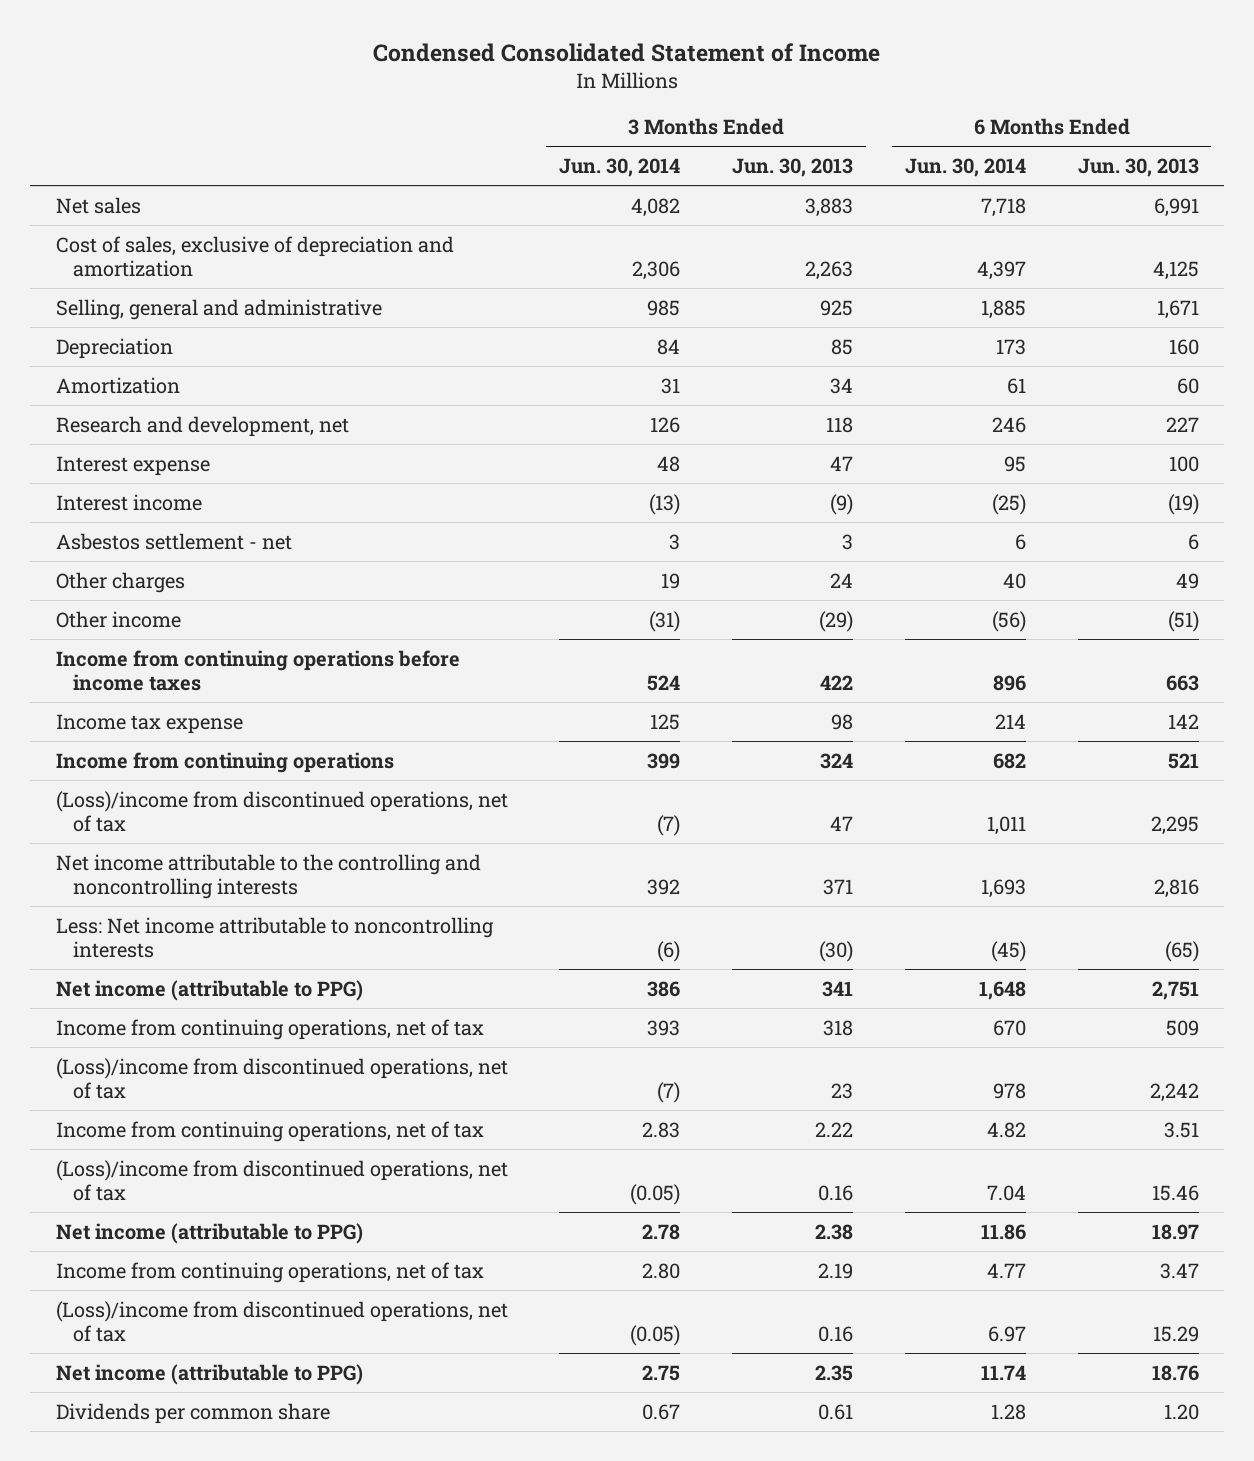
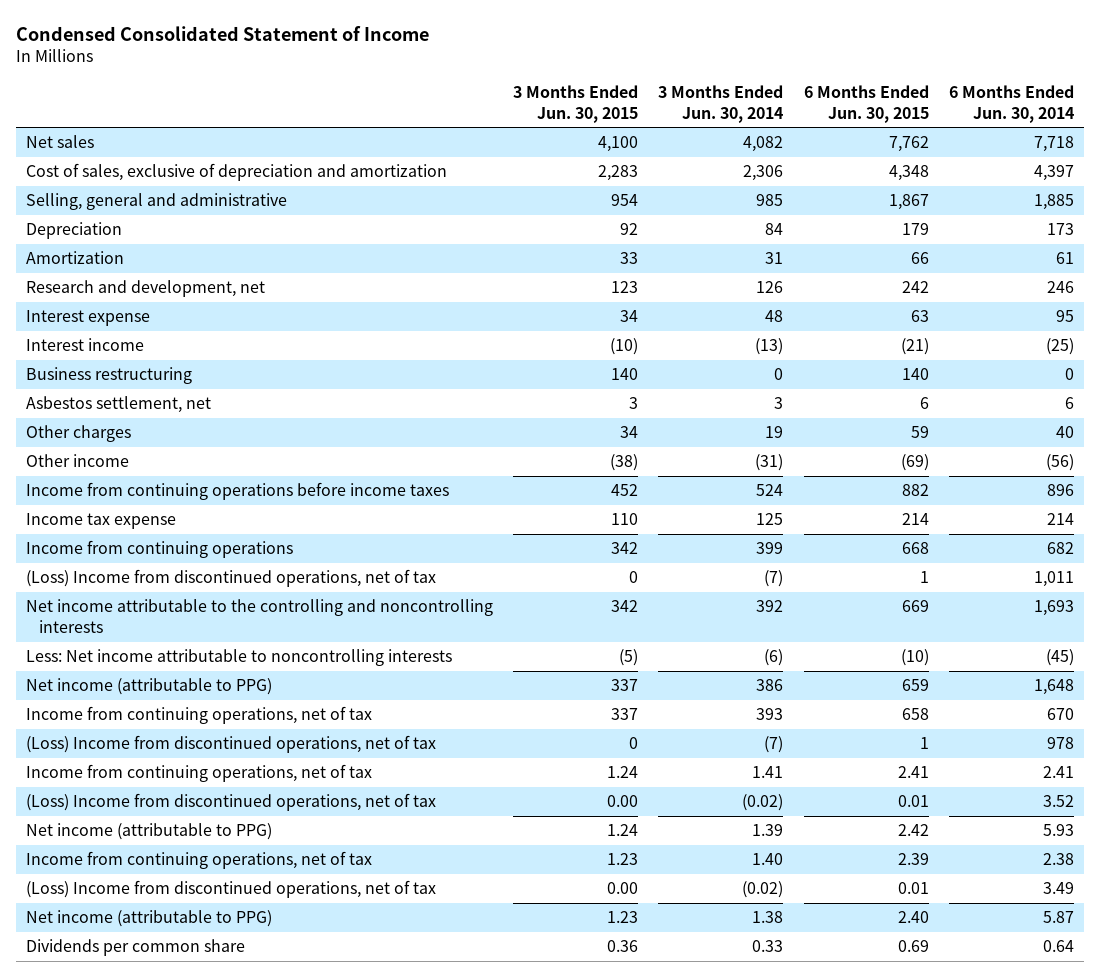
- | 3 Months Ended Jun. 30, 2014 | 3 Months Ended Jun. 30, 2013 | 6 Months Ended Jun. 30, 2014 | 6 Months Ended Jun. 30, 2013
+ | 3 Months Ended Jun. 30, 2015 | 3 Months Ended Jun. 30, 2014 | 6 Months Ended Jun. 30, 2015 | 6 Months Ended Jun. 30, 2014
- Asbestos settlement - net | 3 | 3 | 6 | 6
+ Business restructuring | 140 | 0 | 140 | 0
+ Asbestos settlement, net | 3 | 3 | 6 | 6
- (Loss)/income from discontinued operations, net of tax | (7) | 47 | 1,011 | 2,295
+ (Loss) Income from discontinued operations, net of tax | 0 | (7) | 1 | 1,011
- (Loss)/income from discontinued operations, net of tax | (7) | 23 | 978 | 2,242
- Income from continuing operations, net of tax | 2.83 | 2.22 | 4.82 | 3.51
- (Loss)/income from discontinued operations, net of tax | (0.05) | 0.16 | 7.04 | 15.46
- Net income (attributable to PPG) | 2.78 | 2.38 | 11.86 | 18.97
- Income from continuing operations, net of tax | 2.80 | 2.19 | 4.77 | 3.47
- (Loss)/income from discontinued operations, net of tax | (0.05) | 0.16 | 6.97 | 15.29
- Net income (attributable to PPG) | 2.75 | 2.35 | 11.74 | 18.76
- Dividends per common share | 0.67 | 0.61 | 1.28 | 1.20
+ (Loss) Income from discontinued operations, net of tax | 0 | (7) | 1 | 978
+ Income from continuing operations, net of tax | 1.24 | 1.41 | 2.41 | 2.41
+ (Loss) Income from discontinued operations, net of tax | 0.00 | (0.02) | 0.01 | 3.52
+ Net income (attributable to PPG) | 1.24 | 1.39 | 2.42 | 5.93
+ Income from continuing operations, net of tax | 1.23 | 1.40 | 2.39 | 2.38
+ (Loss) Income from discontinued operations, net of tax | 0.00 | (0.02) | 0.01 | 3.49
+ Net income (attributable to PPG) | 1.23 | 1.38 | 2.40 | 5.87
+ Dividends per common share | 0.36 | 0.33 | 0.69 | 0.64

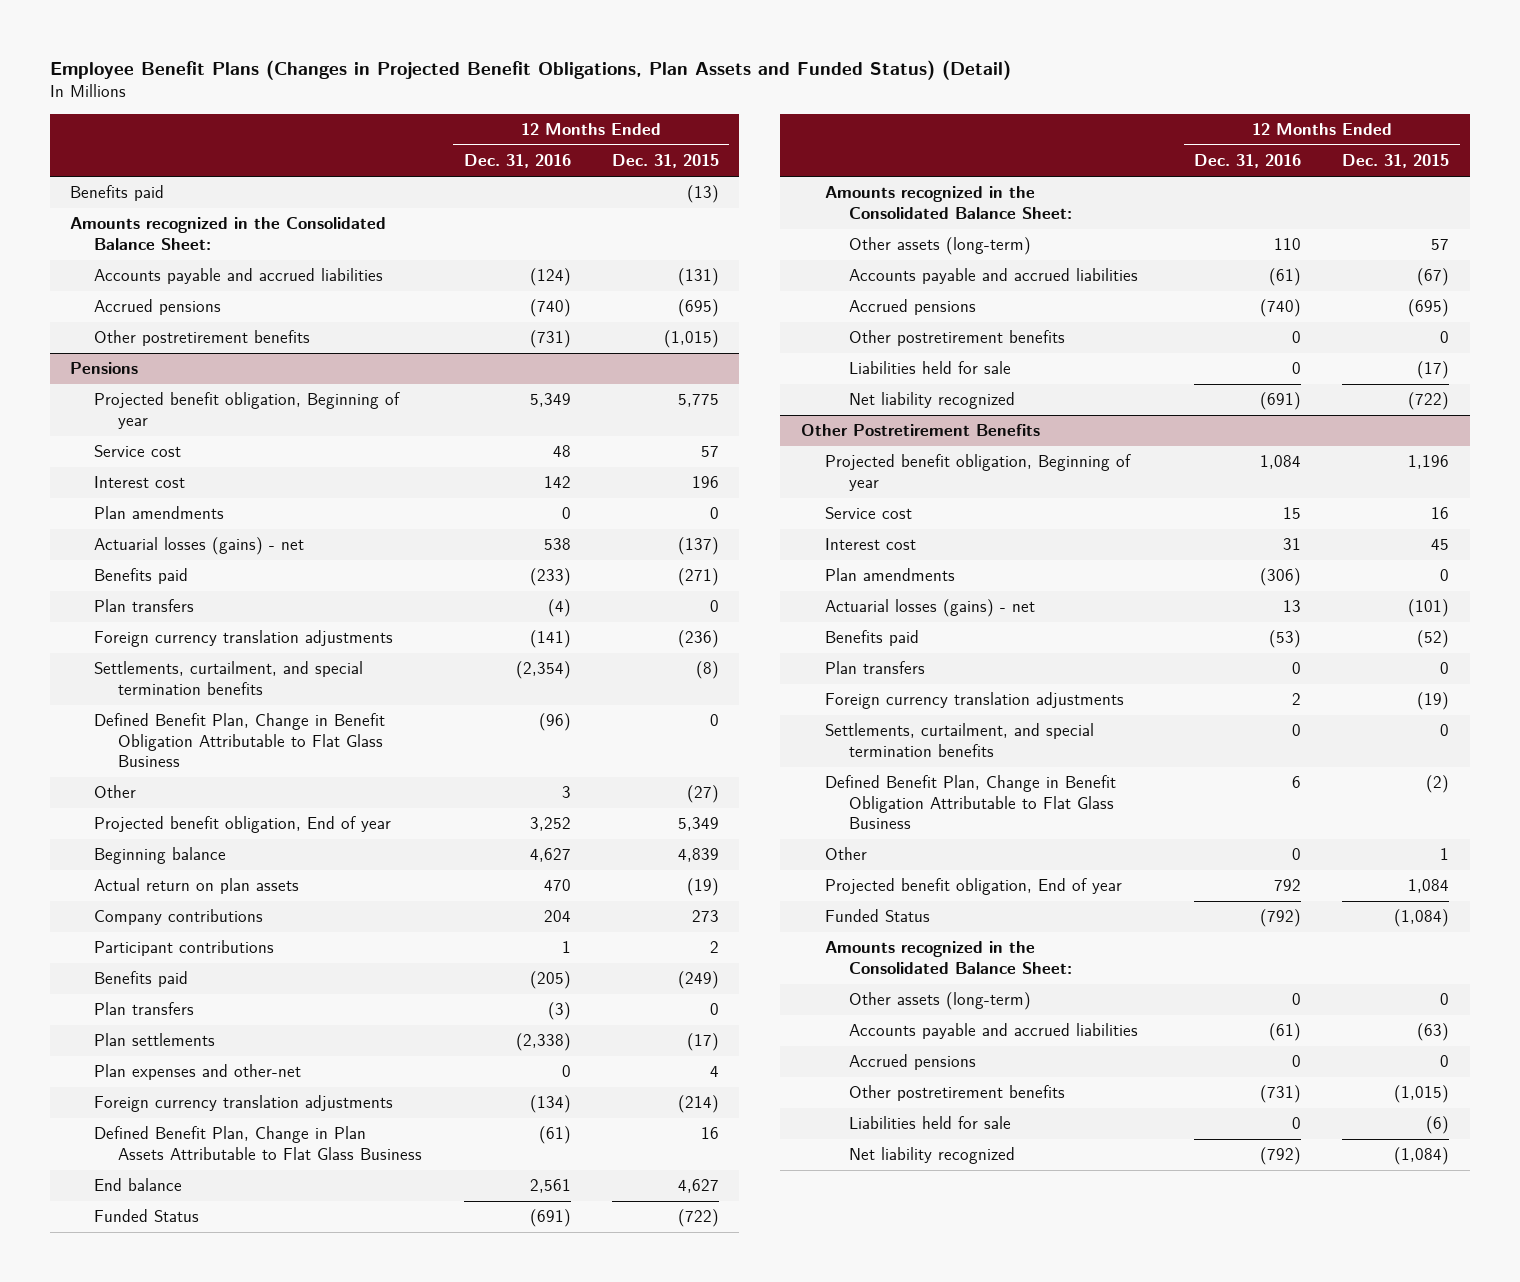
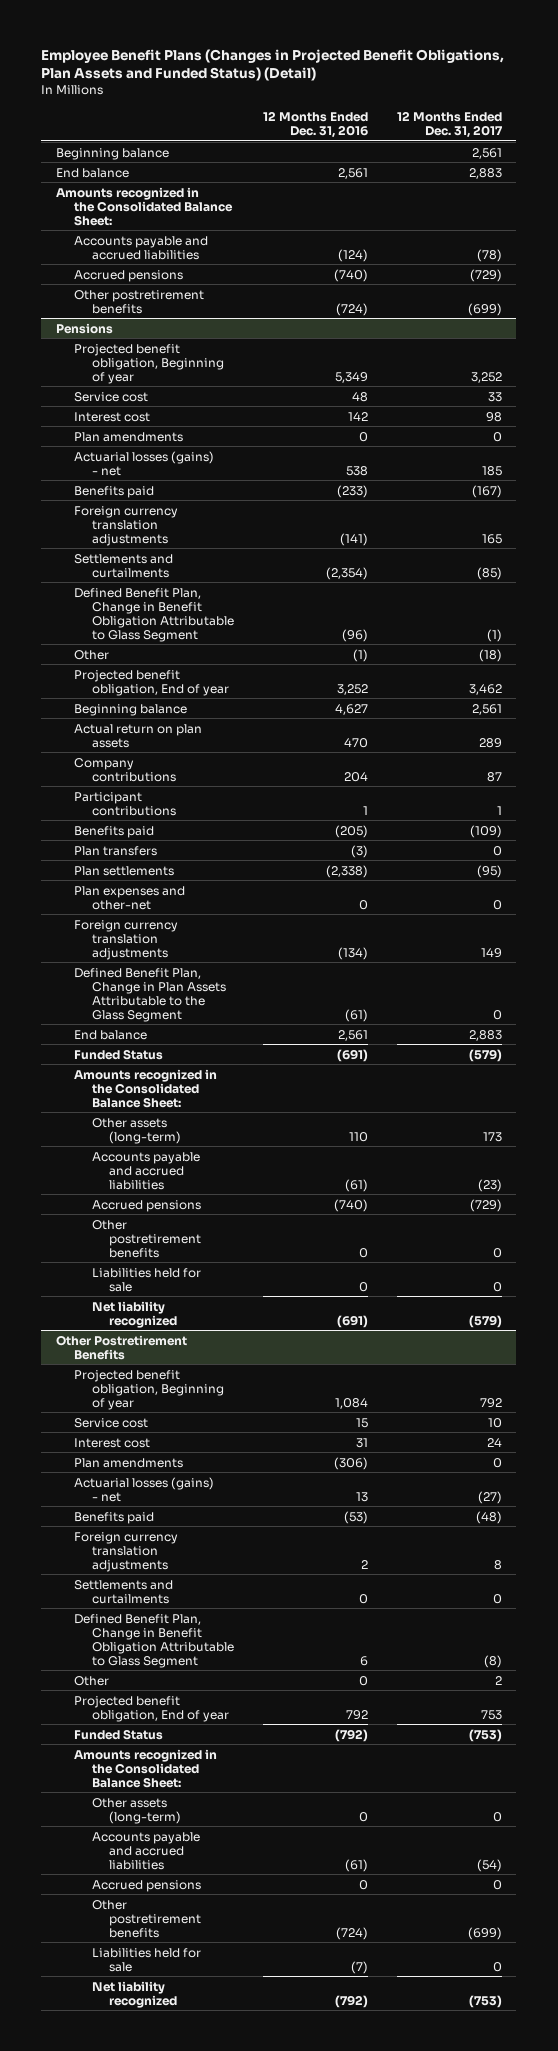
- | 12 Months Ended Dec. 31, 2016 | 12 Months Ended Dec. 31, 2015
+ | 12 Months Ended Dec. 31, 2016 | 12 Months Ended Dec. 31, 2017
- Benefits paid | | (13)
+ Beginning balance | | 2,561
+ End balance | 2,561 | 2,883
- Other postretirement benefits | (731) | (1,015)
+ Other postretirement benefits | (724) | (699)
@ Pensions
- Plan transfers | (4) | 0
- Settlements, curtailment, and special termination benefits | (2,354) | (8)
- Defined Benefit Plan, Change in Benefit Obligation Attributable to Flat Glass Business | (96) | 0
- Other | 3 | (27)
+ Settlements and curtailments | (2,354) | (85)
+ Defined Benefit Plan, Change in Benefit Obligation Attributable to Glass Segment | (96) | (1)
+ Other | (1) | (18)
- Defined Benefit Plan, Change in Plan Assets Attributable to Flat Glass Business | (61) | 16
+ Defined Benefit Plan, Change in Plan Assets Attributable to the Glass Segment | (61) | 0
@ Other Postretirement Benefits
- Plan transfers | 0 | 0
- Settlements, curtailment, and special termination benefits | 0 | 0
- Defined Benefit Plan, Change in Benefit Obligation Attributable to Flat Glass Business | 6 | (2)
+ Settlements and curtailments | 0 | 0
+ Defined Benefit Plan, Change in Benefit Obligation Attributable to Glass Segment | 6 | (8)
- Other postretirement benefits | (731) | (1,015)
- Liabilities held for sale | 0 | (6)
+ Other postretirement benefits | (724) | (699)
+ Liabilities held for sale | (7) | 0

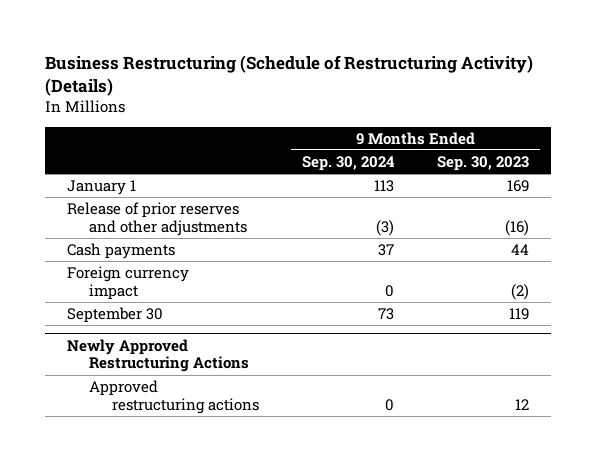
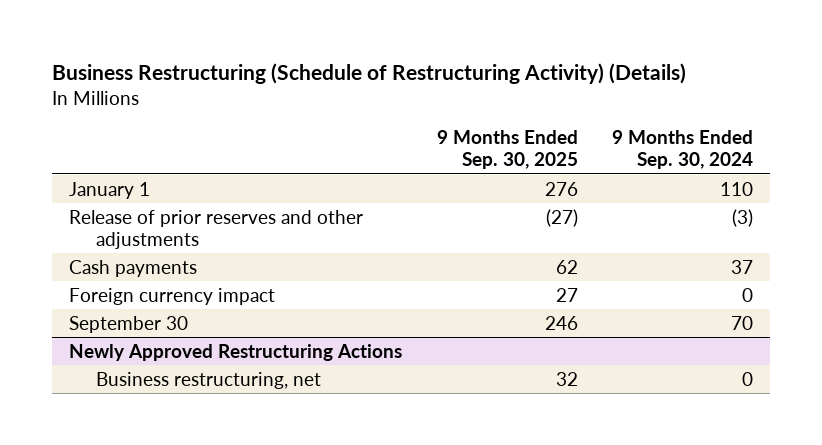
- | 9 Months Ended Sep. 30, 2024 | 9 Months Ended Sep. 30, 2023
+ | 9 Months Ended Sep. 30, 2025 | 9 Months Ended Sep. 30, 2024
- January 1 | 113 | 169
+ January 1 | 276 | 110
- September 30 | 73 | 119
+ September 30 | 246 | 70
@ Newly Approved Restructuring Actions
- Approved restructuring actions | 0 | 12
+ Business restructuring, net | 32 | 0

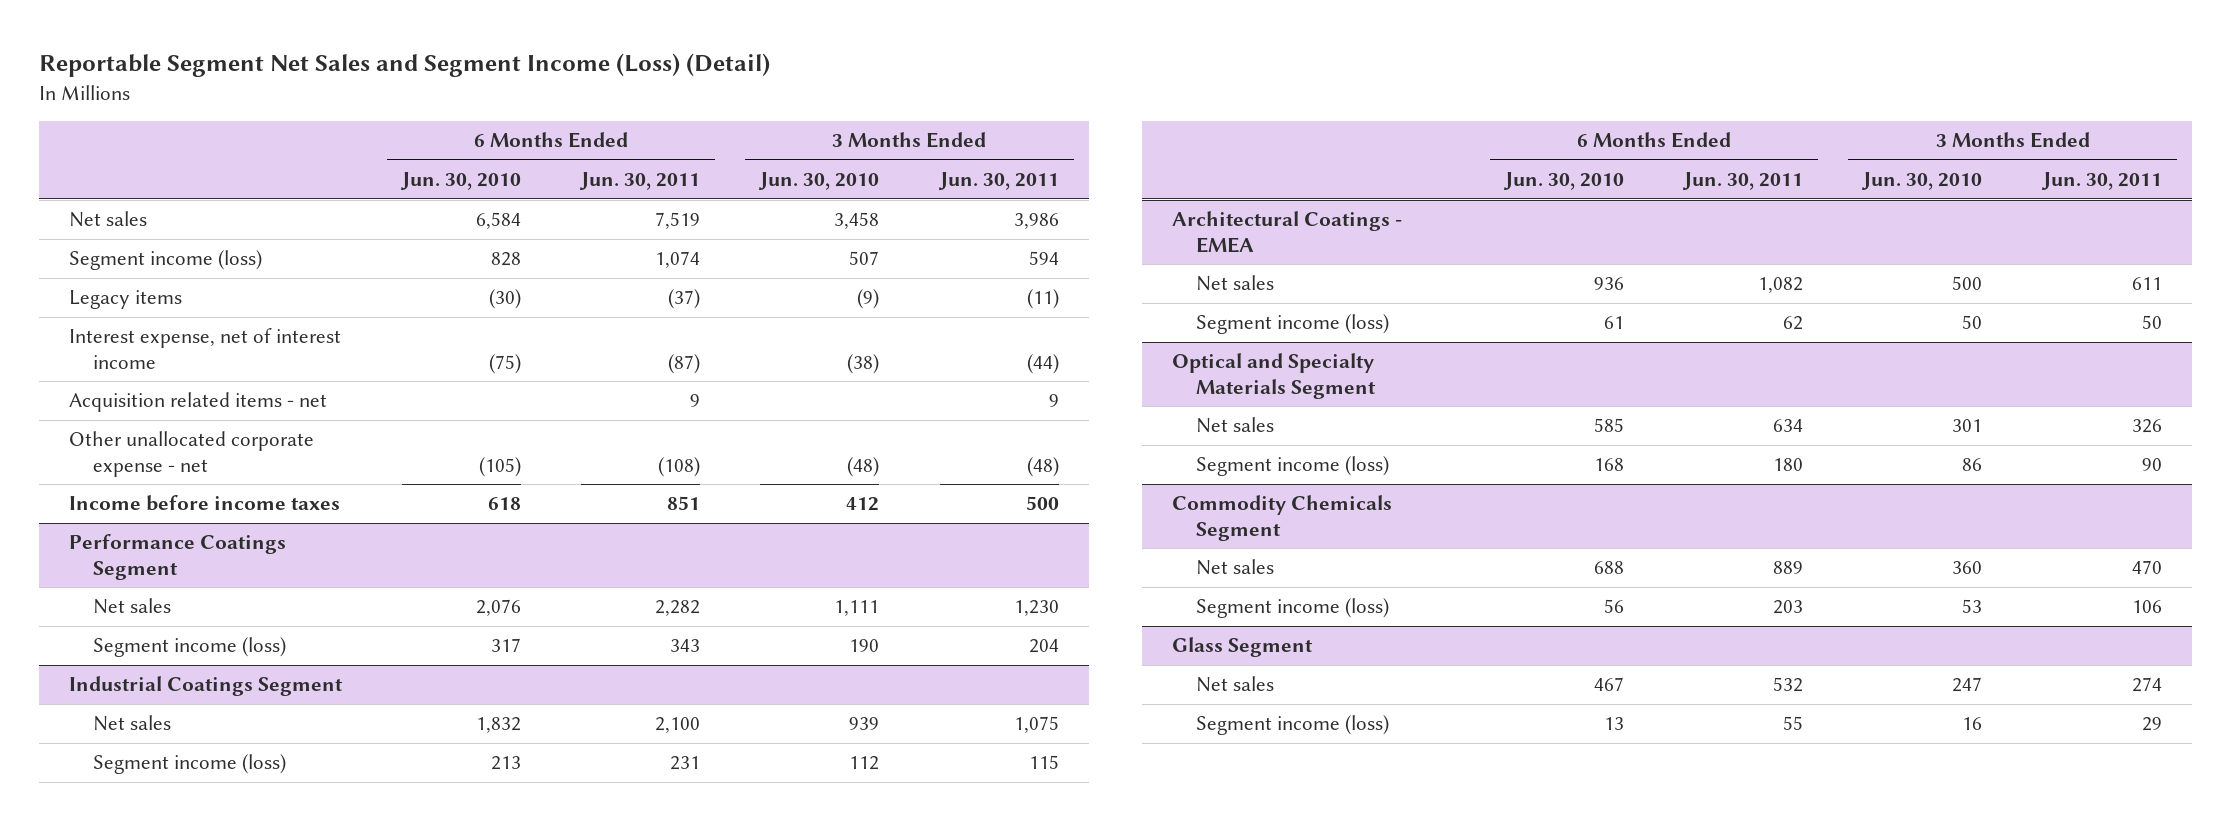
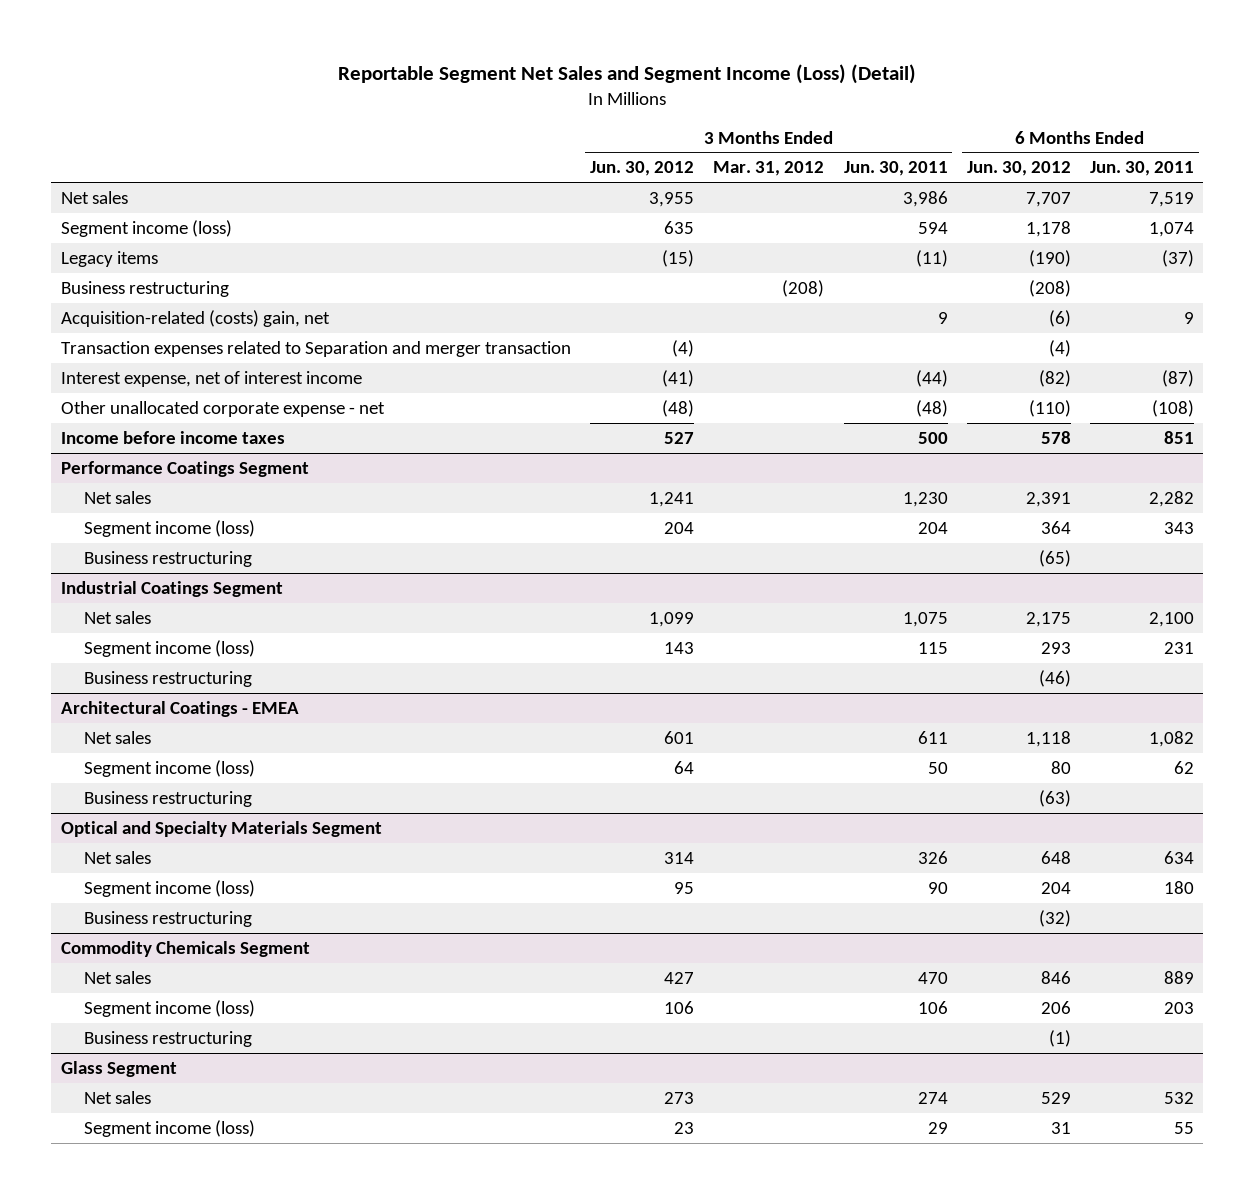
- | 6 Months Ended Jun. 30, 2010 | 6 Months Ended Jun. 30, 2011 | 3 Months Ended Jun. 30, 2010 | 3 Months Ended Jun. 30, 2011
+ | 3 Months Ended Jun. 30, 2012 | 3 Months Ended Mar. 31, 2012 | 3 Months Ended Jun. 30, 2011 | 6 Months Ended Jun. 30, 2012 | 6 Months Ended Jun. 30, 2011
+ Business restructuring | | (208) | | (208) |
+ Acquisition-related (costs) gain, net | | | 9 | (6) | 9
+ Transaction expenses related to Separation and merger transaction | (4) | | | (4) |
- Acquisition related items - net | | 9 | | 9
@ Performance Coatings Segment
+ Business restructuring | | | | (65) |
@ Industrial Coatings Segment
+ Business restructuring | | | | (46) |
@ Architectural Coatings - EMEA
+ Business restructuring | | | | (63) |
@ Optical and Specialty Materials Segment
+ Business restructuring | | | | (32) |
@ Commodity Chemicals Segment
+ Business restructuring | | | | (1) |

